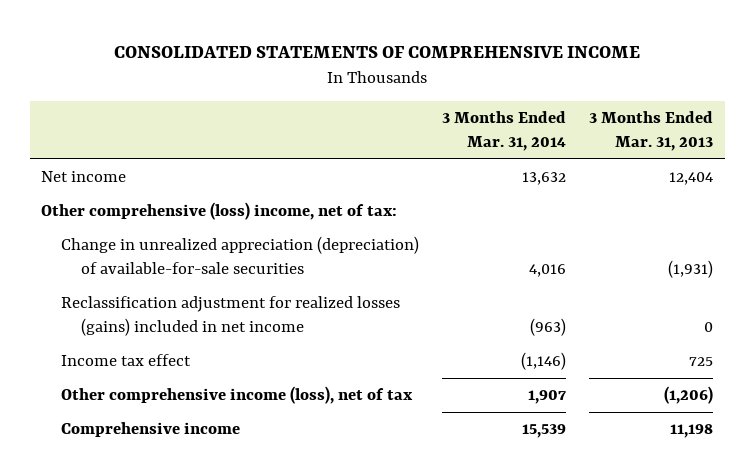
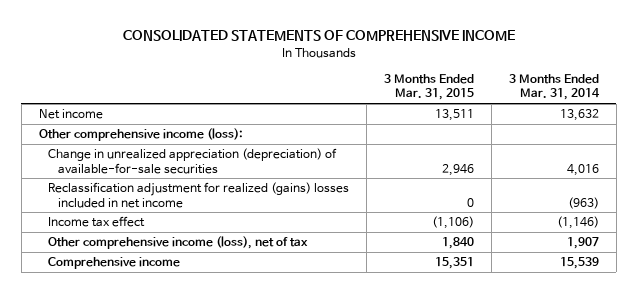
- | 3 Months Ended Mar. 31, 2014 | 3 Months Ended Mar. 31, 2013
+ | 3 Months Ended Mar. 31, 2015 | 3 Months Ended Mar. 31, 2014
- Other comprehensive (loss) income, net of tax:
+ Other comprehensive income (loss):
- Reclassification adjustment for realized losses (gains) included in net income | (963) | 0
+ Reclassification adjustment for realized (gains) losses included in net income | 0 | (963)

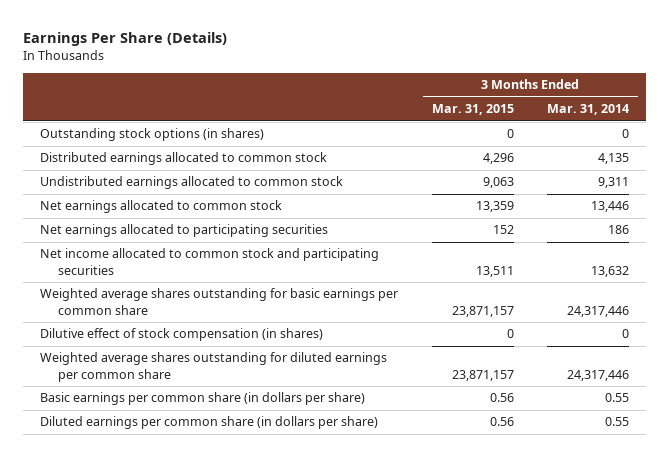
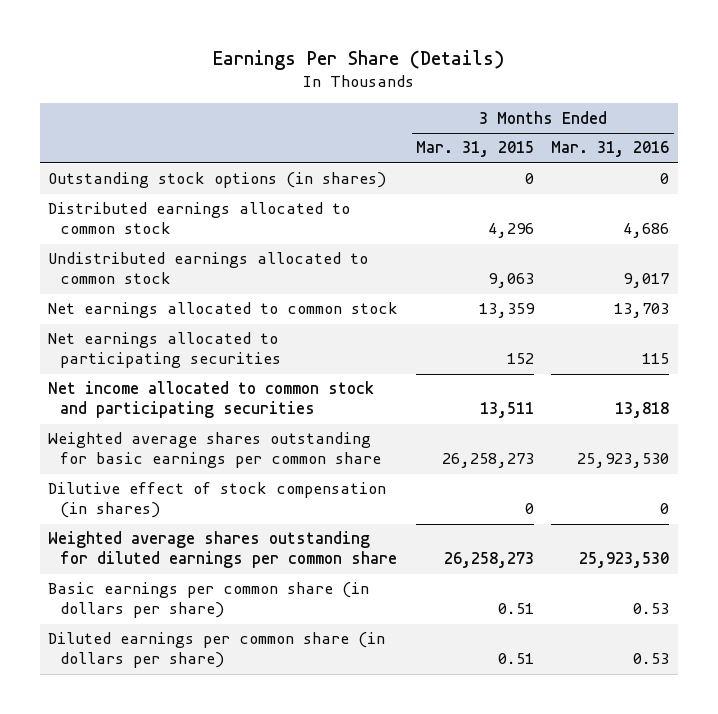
- | 3 Months Ended Mar. 31, 2015 | 3 Months Ended Mar. 31, 2014
+ | 3 Months Ended Mar. 31, 2015 | 3 Months Ended Mar. 31, 2016
- Weighted average shares outstanding for basic earnings per common share | 23,871,157 | 24,317,446
+ Weighted average shares outstanding for basic earnings per common share | 26,258,273 | 25,923,530
- Weighted average shares outstanding for diluted earnings per common share | 23,871,157 | 24,317,446
- Basic earnings per common share (in dollars per share) | 0.56 | 0.55
- Diluted earnings per common share (in dollars per share) | 0.56 | 0.55
+ Weighted average shares outstanding for diluted earnings per common share | 26,258,273 | 25,923,530
+ Basic earnings per common share (in dollars per share) | 0.51 | 0.53
+ Diluted earnings per common share (in dollars per share) | 0.51 | 0.53

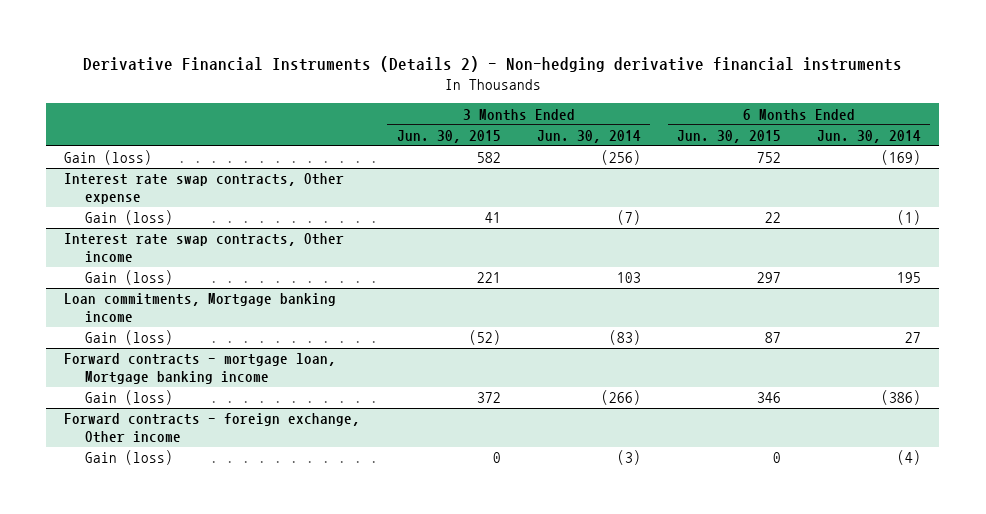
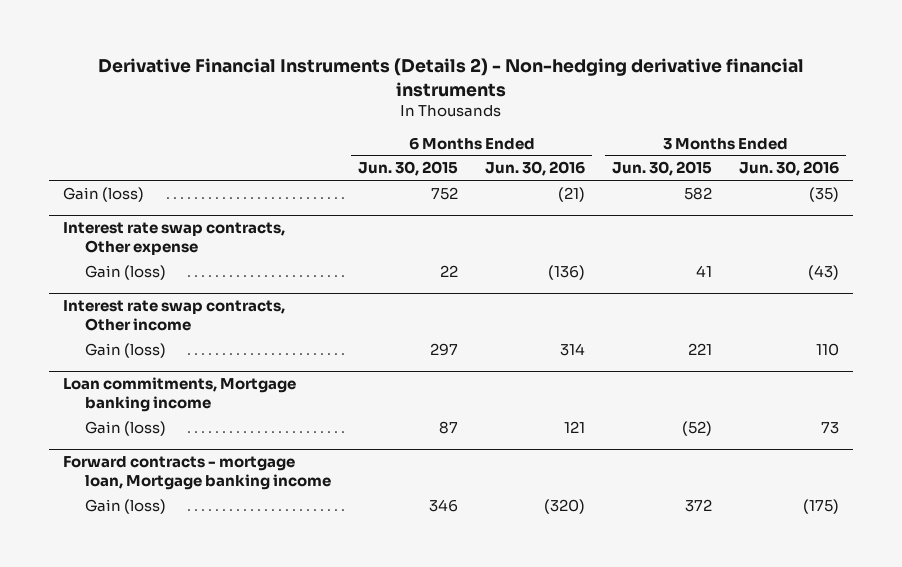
- | 3 Months Ended Jun. 30, 2015 | 3 Months Ended Jun. 30, 2014 | 6 Months Ended Jun. 30, 2015 | 6 Months Ended Jun. 30, 2014
+ | 6 Months Ended Jun. 30, 2015 | 6 Months Ended Jun. 30, 2016 | 3 Months Ended Jun. 30, 2015 | 3 Months Ended Jun. 30, 2016
- Forward contracts - foreign exchange, Other income
- Gain (loss) | 0 | (3) | 0 | (4)

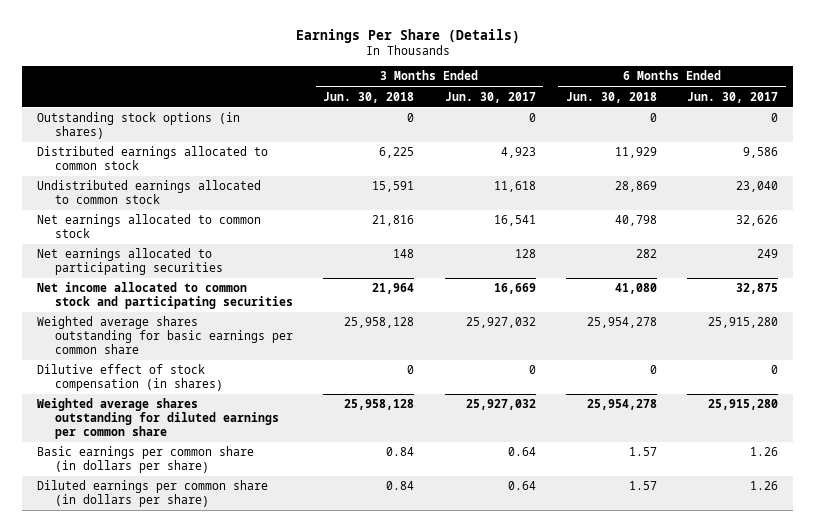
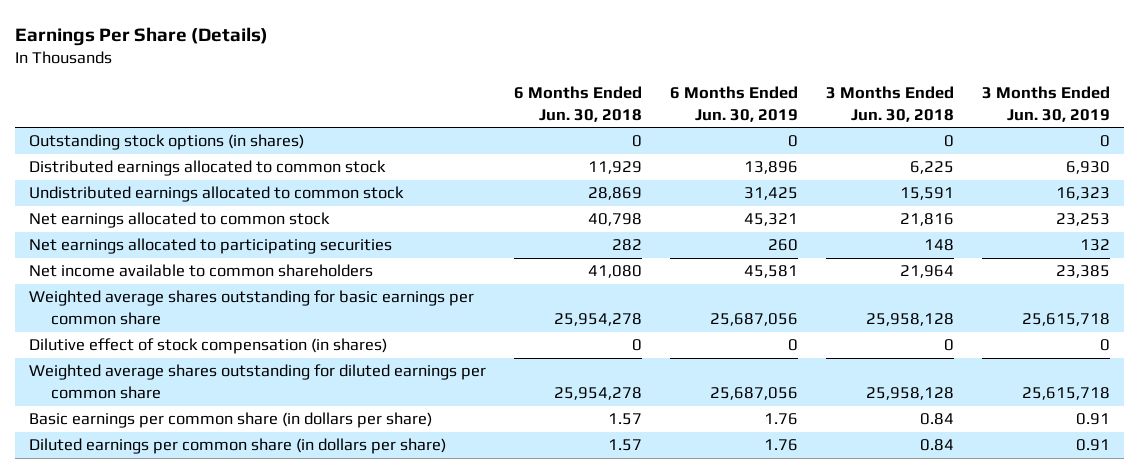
- | 3 Months Ended Jun. 30, 2018 | 3 Months Ended Jun. 30, 2017 | 6 Months Ended Jun. 30, 2018 | 6 Months Ended Jun. 30, 2017
+ | 6 Months Ended Jun. 30, 2018 | 6 Months Ended Jun. 30, 2019 | 3 Months Ended Jun. 30, 2018 | 3 Months Ended Jun. 30, 2019
- Net income allocated to common stock and participating securities | 21,964 | 16,669 | 41,080 | 32,875
+ Net income available to common shareholders | 41,080 | 45,581 | 21,964 | 23,385

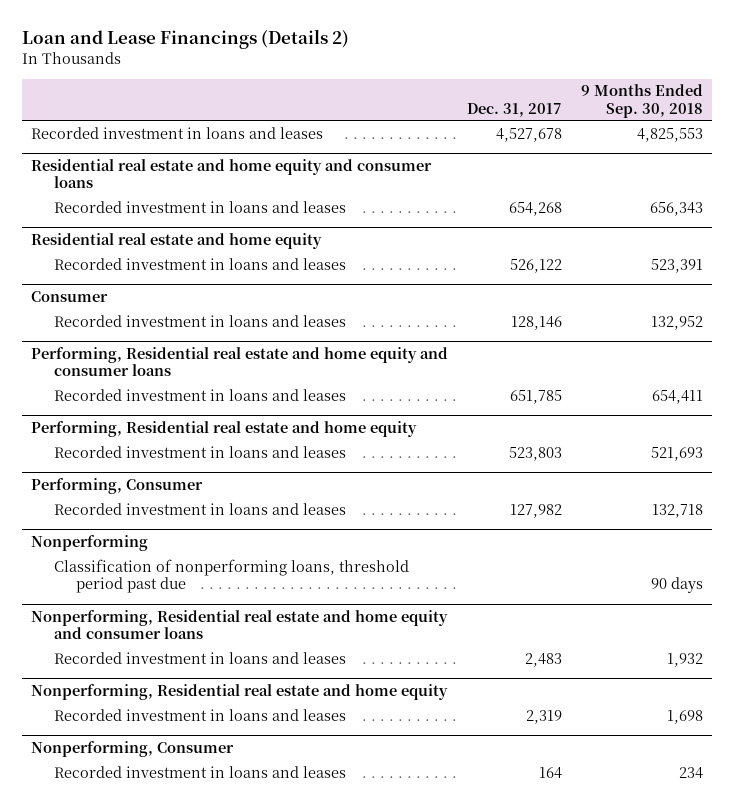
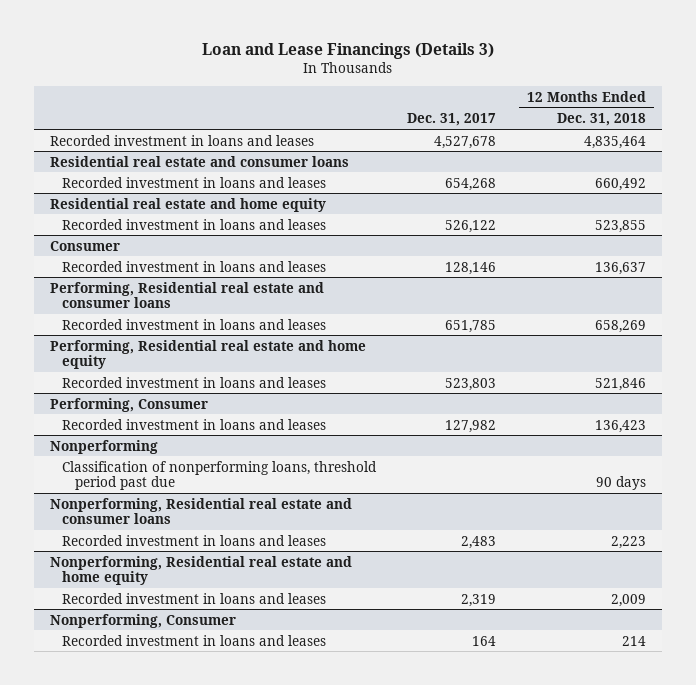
- Loan and Lease Financings (Details 2)
+ Loan and Lease Financings (Details 3)
- | Dec. 31, 2017 | 9 Months Ended Sep. 30, 2018
+ | Dec. 31, 2017 | 12 Months Ended Dec. 31, 2018
- Residential real estate and home equity and consumer loans
+ Residential real estate and consumer loans
- Performing, Residential real estate and home equity and consumer loans
+ Performing, Residential real estate and consumer loans
- Nonperforming, Residential real estate and home equity and consumer loans
+ Nonperforming, Residential real estate and consumer loans

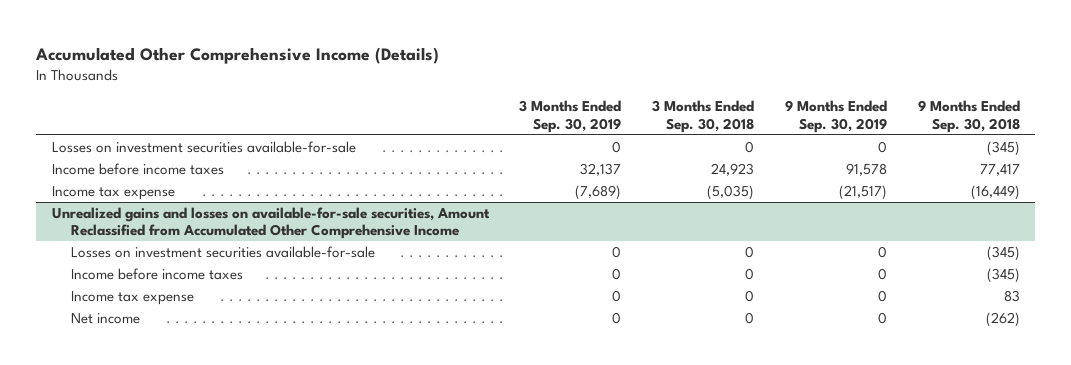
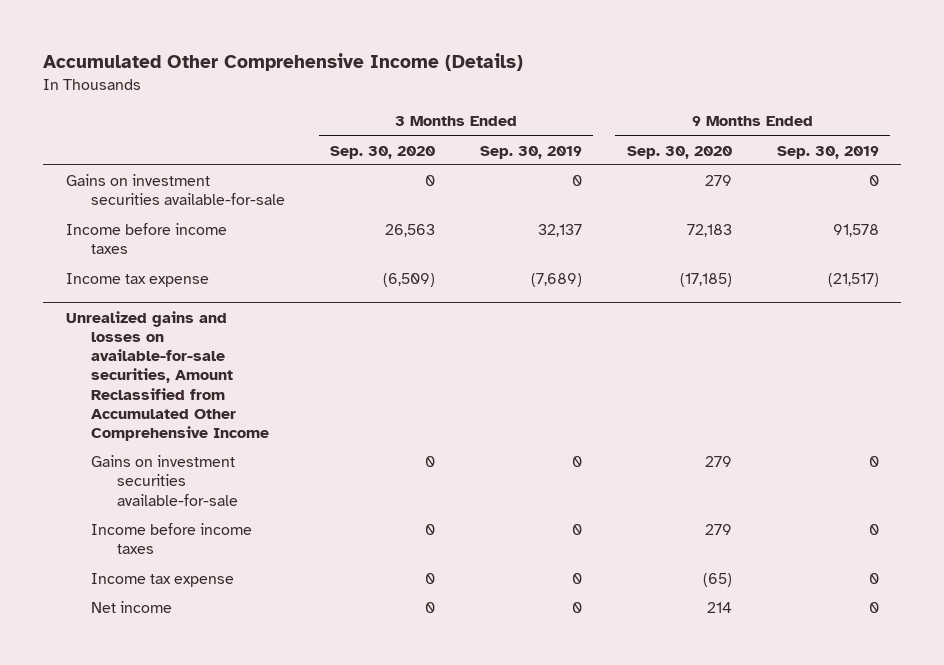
- | 3 Months Ended Sep. 30, 2019 | 3 Months Ended Sep. 30, 2018 | 9 Months Ended Sep. 30, 2019 | 9 Months Ended Sep. 30, 2018
+ | 3 Months Ended Sep. 30, 2020 | 3 Months Ended Sep. 30, 2019 | 9 Months Ended Sep. 30, 2020 | 9 Months Ended Sep. 30, 2019
- Losses on investment securities available-for-sale | 0 | 0 | 0 | (345)
+ Gains on investment securities available-for-sale | 0 | 0 | 279 | 0
@ Unrealized gains and losses on available-for-sale securities, Amount Reclassified from Accumulated Other Comprehensive Income
- Losses on investment securities available-for-sale | 0 | 0 | 0 | (345)
+ Gains on investment securities available-for-sale | 0 | 0 | 279 | 0

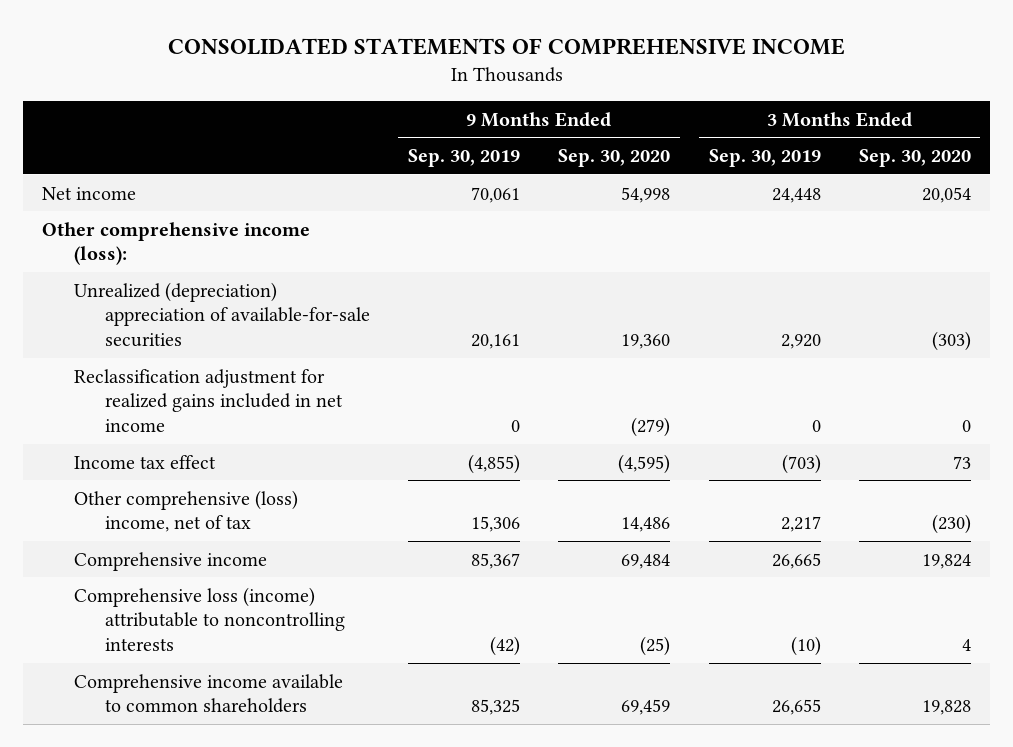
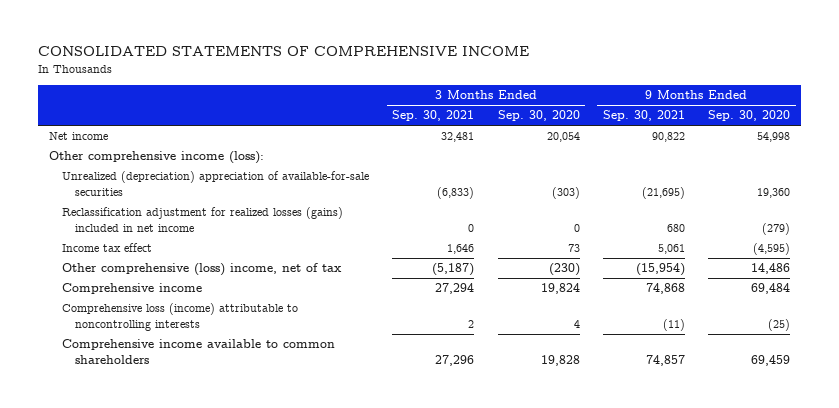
- | 9 Months Ended Sep. 30, 2019 | 9 Months Ended Sep. 30, 2020 | 3 Months Ended Sep. 30, 2019 | 3 Months Ended Sep. 30, 2020
+ | 3 Months Ended Sep. 30, 2021 | 3 Months Ended Sep. 30, 2020 | 9 Months Ended Sep. 30, 2021 | 9 Months Ended Sep. 30, 2020
- Reclassification adjustment for realized gains included in net income | 0 | (279) | 0 | 0
+ Reclassification adjustment for realized losses (gains) included in net income | 0 | 0 | 680 | (279)

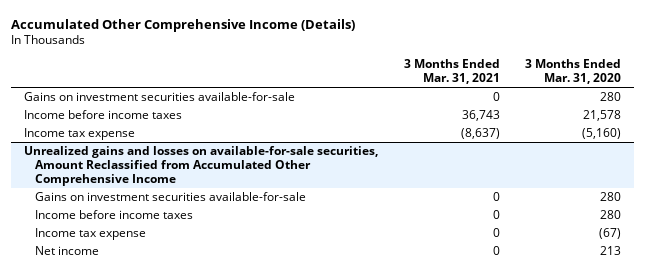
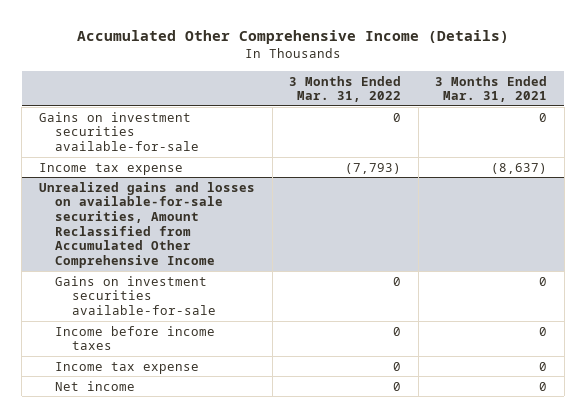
- | 3 Months Ended Mar. 31, 2021 | 3 Months Ended Mar. 31, 2020
+ | 3 Months Ended Mar. 31, 2022 | 3 Months Ended Mar. 31, 2021
- Income before income taxes | 36,743 | 21,578

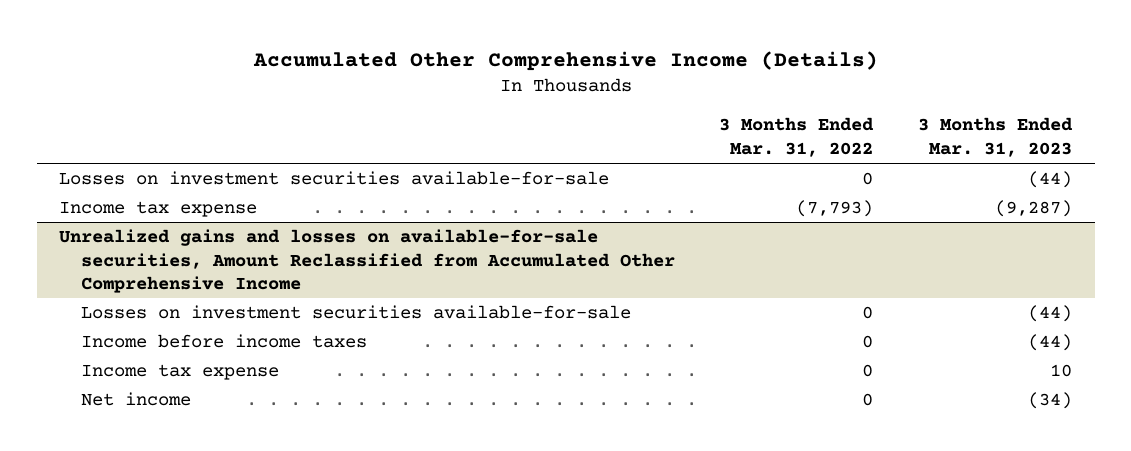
- | 3 Months Ended Mar. 31, 2022 | 3 Months Ended Mar. 31, 2021
+ | 3 Months Ended Mar. 31, 2022 | 3 Months Ended Mar. 31, 2023
- Gains on investment securities available-for-sale | 0 | 0
+ Losses on investment securities available-for-sale | 0 | (44)
@ Unrealized gains and losses on available-for-sale securities, Amount Reclassified from Accumulated Other Comprehensive Income
- Gains on investment securities available-for-sale | 0 | 0
+ Losses on investment securities available-for-sale | 0 | (44)

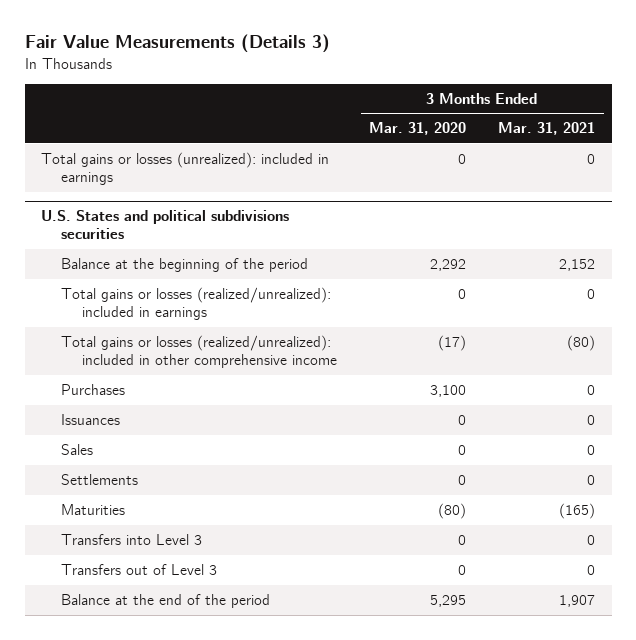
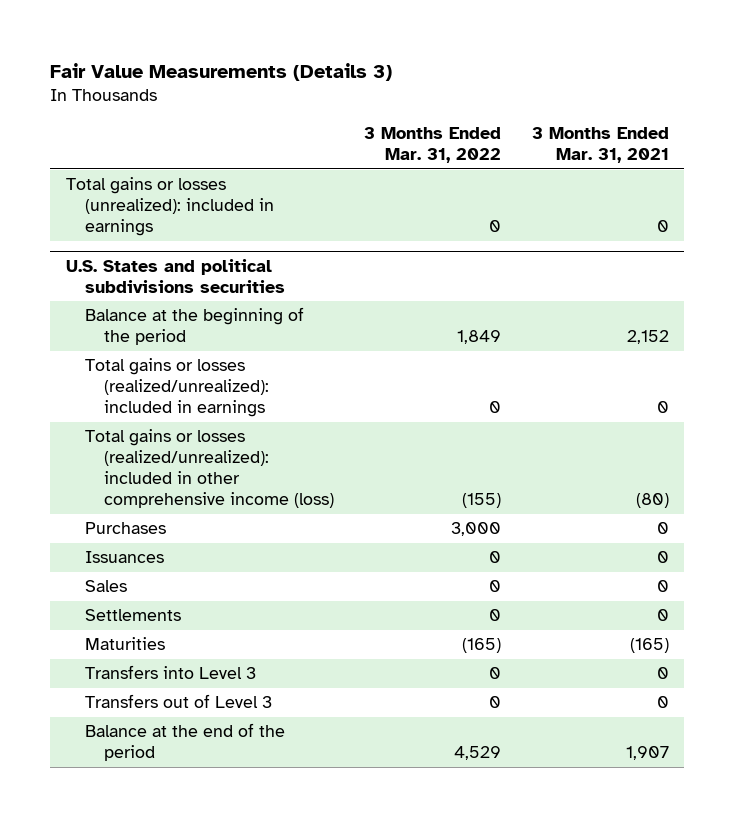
- | 3 Months Ended Mar. 31, 2020 | 3 Months Ended Mar. 31, 2021
+ | 3 Months Ended Mar. 31, 2022 | 3 Months Ended Mar. 31, 2021
@ U.S. States and political subdivisions securities
- Total gains or losses (realized/unrealized): included in other comprehensive income | (17) | (80)
+ Total gains or losses (realized/unrealized): included in other comprehensive income (loss) | (155) | (80)

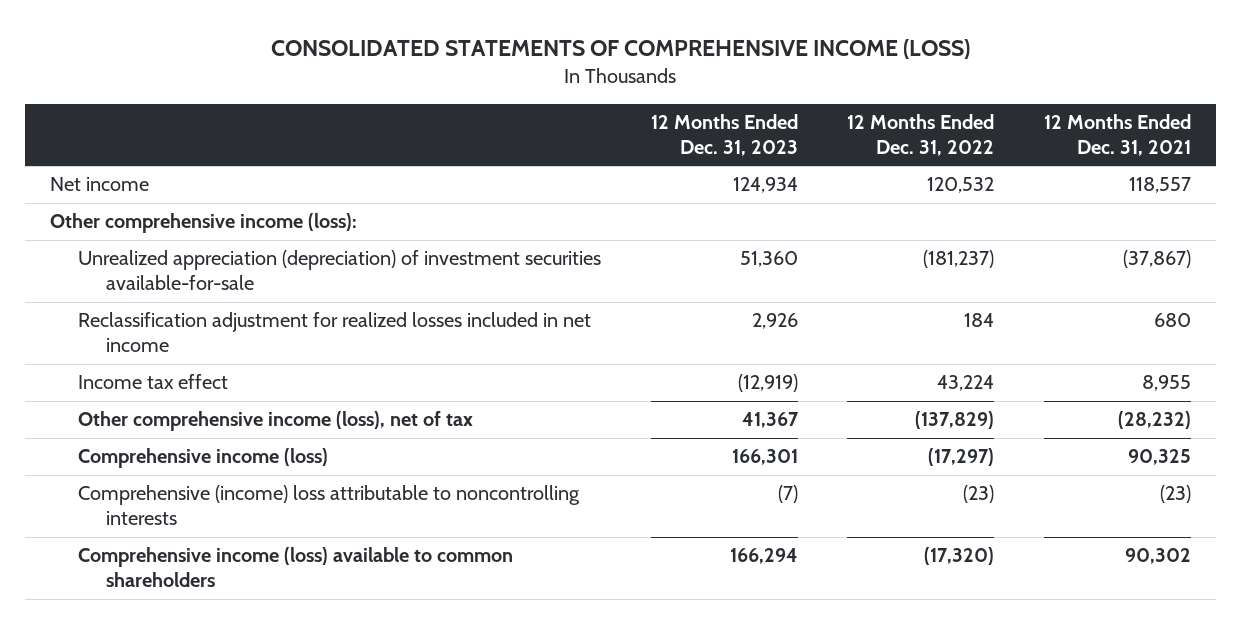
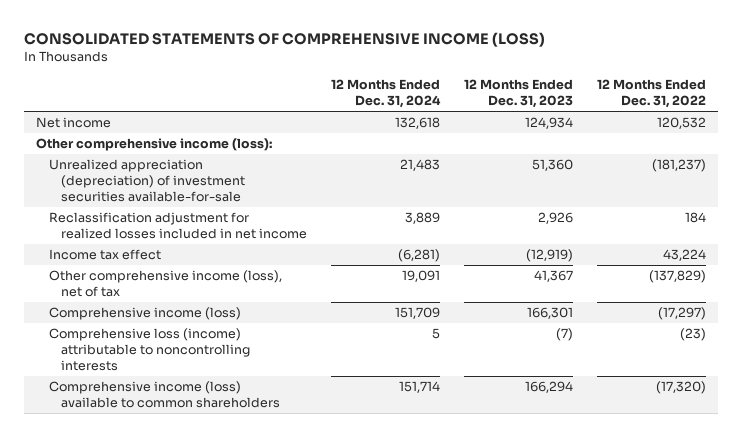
- | 12 Months Ended Dec. 31, 2023 | 12 Months Ended Dec. 31, 2022 | 12 Months Ended Dec. 31, 2021
+ | 12 Months Ended Dec. 31, 2024 | 12 Months Ended Dec. 31, 2023 | 12 Months Ended Dec. 31, 2022
- Comprehensive (income) loss attributable to noncontrolling interests | (7) | (23) | (23)
+ Comprehensive loss (income) attributable to noncontrolling interests | 5 | (7) | (23)

